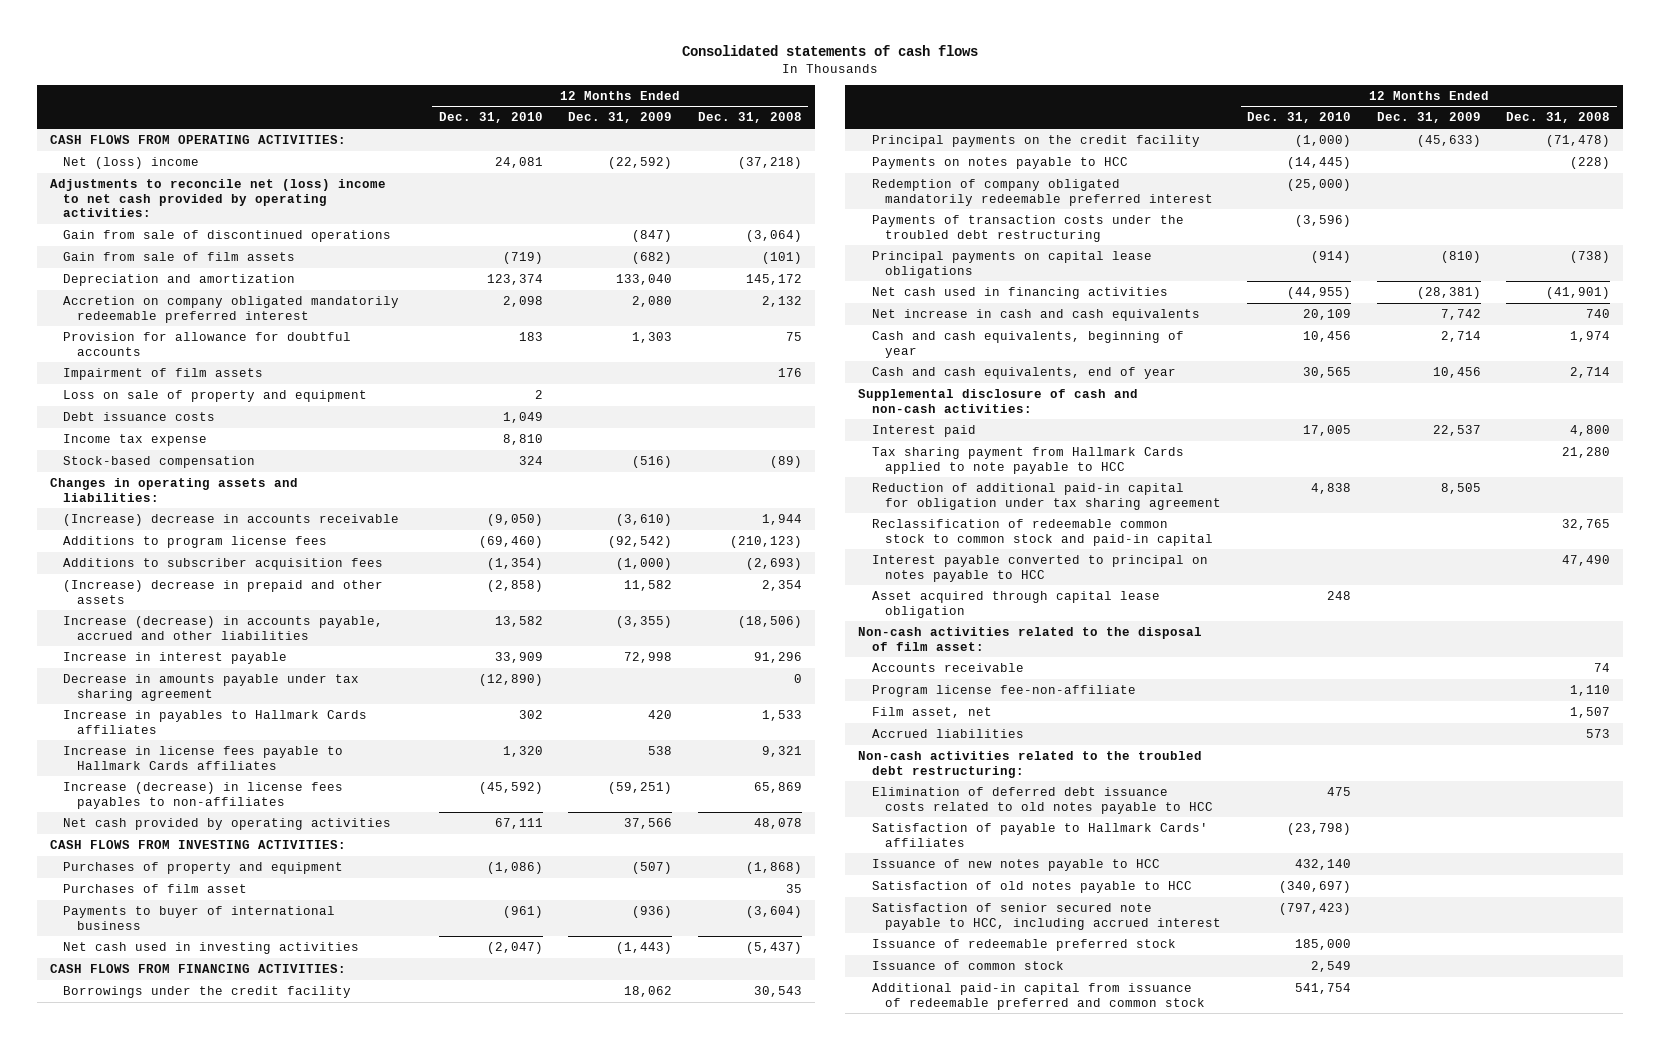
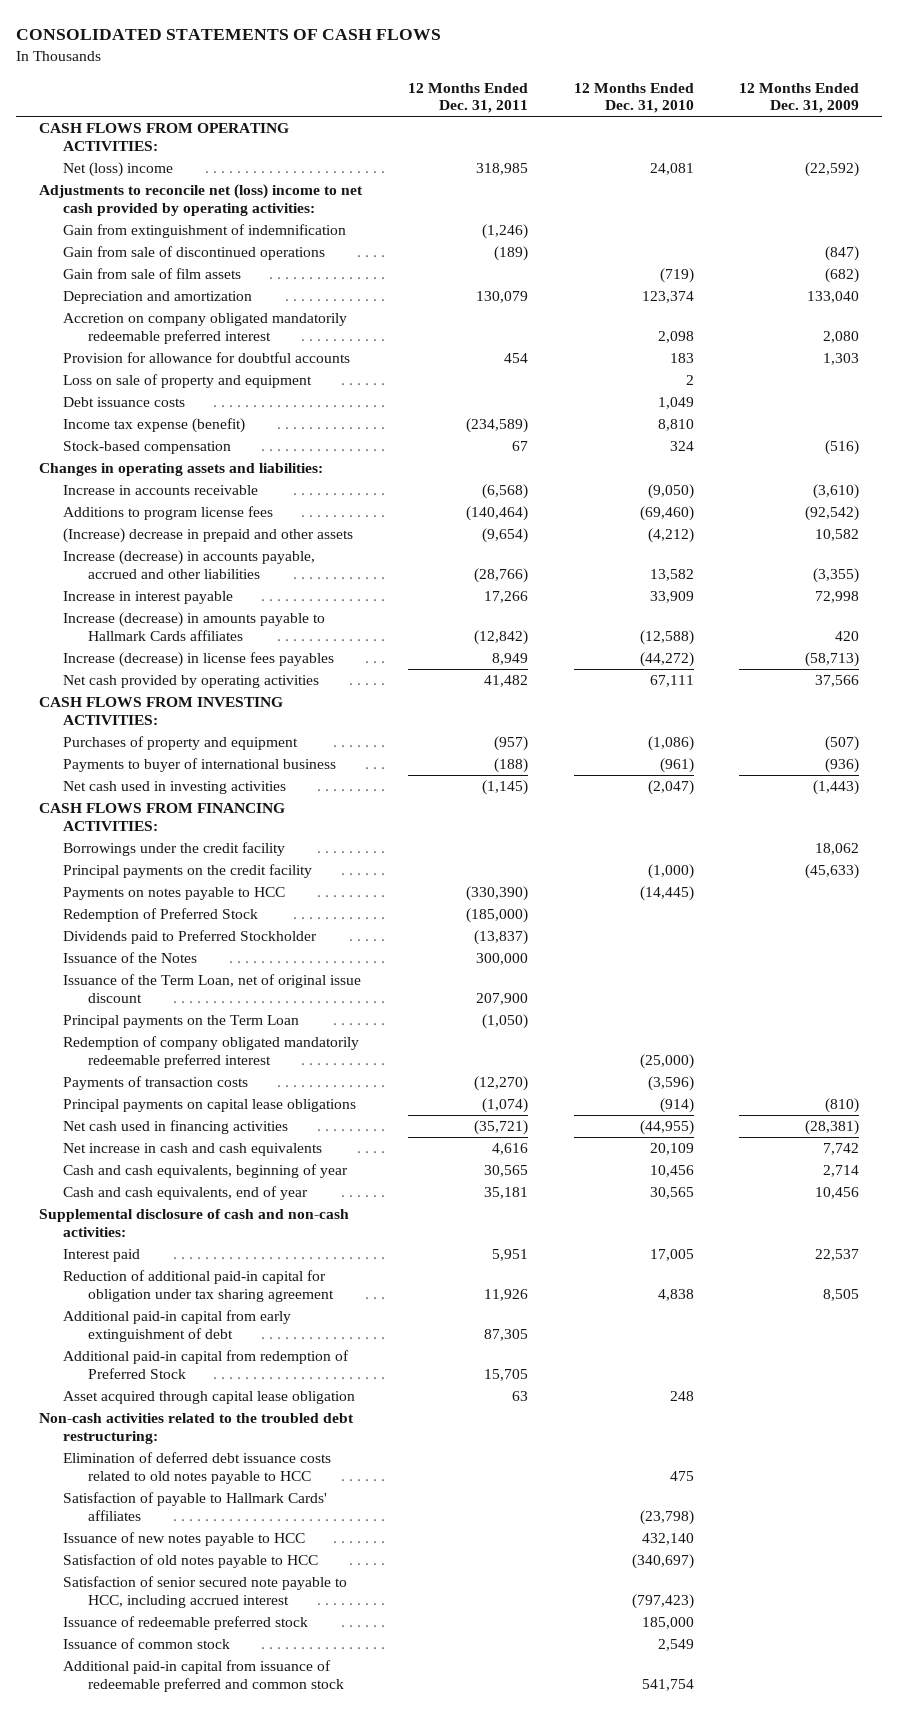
- Consolidated statements of cash flows
+ CONSOLIDATED STATEMENTS OF CASH FLOWS
- | 12 Months Ended Dec. 31, 2010 | 12 Months Ended Dec. 31, 2009 | 12 Months Ended Dec. 31, 2008
+ | 12 Months Ended Dec. 31, 2011 | 12 Months Ended Dec. 31, 2010 | 12 Months Ended Dec. 31, 2009
+ Gain from extinguishment of indemnification | (1,246) | |
- Impairment of film assets | | | 176
- Income tax expense | 8,810 | |
+ Income tax expense (benefit) | (234,589) | 8,810 |
- (Increase) decrease in accounts receivable | (9,050) | (3,610) | 1,944
+ Increase in accounts receivable | (6,568) | (9,050) | (3,610)
- Additions to subscriber acquisition fees | (1,354) | (1,000) | (2,693)
- (Increase) decrease in prepaid and other assets | (2,858) | 11,582 | 2,354
+ (Increase) decrease in prepaid and other assets | (9,654) | (4,212) | 10,582
- Decrease in amounts payable under tax sharing agreement | (12,890) | | 0
- Increase in payables to Hallmark Cards affiliates | 302 | 420 | 1,533
- Increase in license fees payable to Hallmark Cards affiliates | 1,320 | 538 | 9,321
- Increase (decrease) in license fees payables to non-affiliates | (45,592) | (59,251) | 65,869
+ Increase (decrease) in amounts payable to Hallmark Cards affiliates | (12,842) | (12,588) | 420
+ Increase (decrease) in license fees payables | 8,949 | (44,272) | (58,713)
- Purchases of film asset | | | 35
+ Redemption of Preferred Stock | (185,000) | |
+ Dividends paid to Preferred Stockholder | (13,837) | |
+ Issuance of the Notes | 300,000 | |
+ Issuance of the Term Loan, net of original issue discount | 207,900 | |
+ Principal payments on the Term Loan | (1,050) | |
- Payments of transaction costs under the troubled debt restructuring | (3,596) | |
+ Payments of transaction costs | (12,270) | (3,596) |
- Tax sharing payment from Hallmark Cards applied to note payable to HCC | | | 21,280
- Reclassification of redeemable common stock to common stock and paid-in capital | | | 32,765
- Interest payable converted to principal on notes payable to HCC | | | 47,490
+ Additional paid-in capital from early extinguishment of debt | 87,305 | |
+ Additional paid-in capital from redemption of Preferred Stock | 15,705 | |
- Non-cash activities related to the disposal of film asset:
- Accounts receivable | | | 74
- Program license fee-non-affiliate | | | 1,110
- Film asset, net | | | 1,507
- Accrued liabilities | | | 573

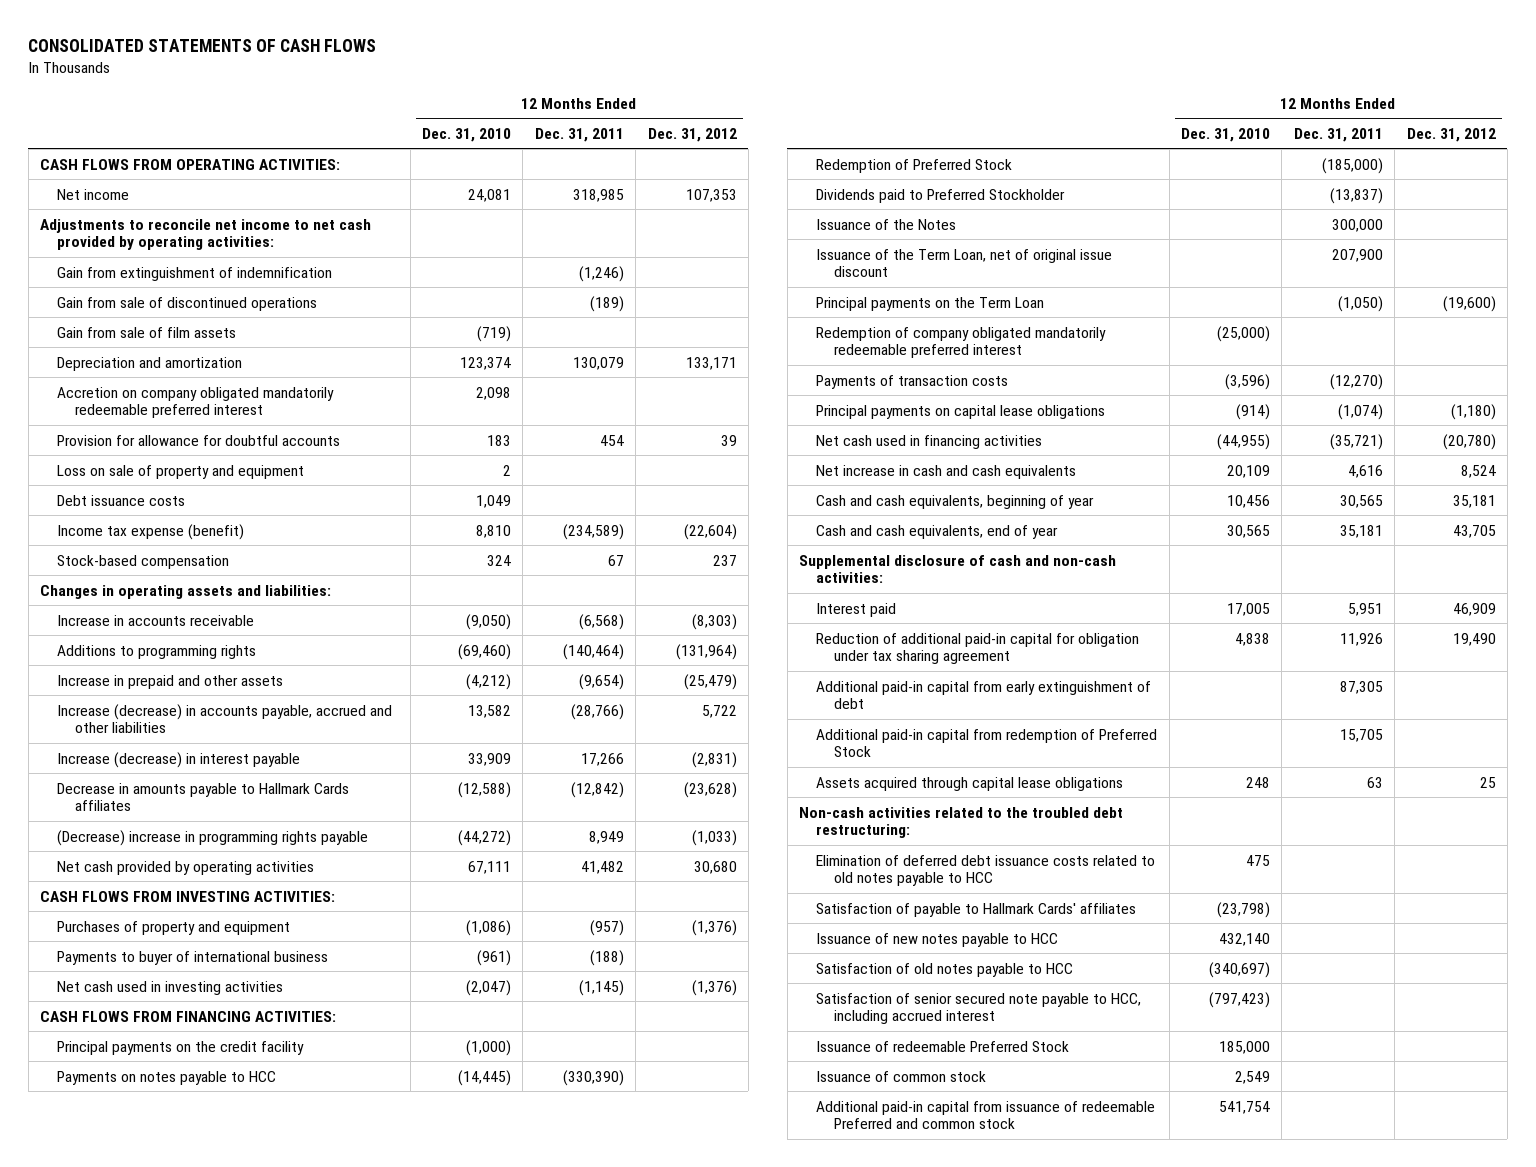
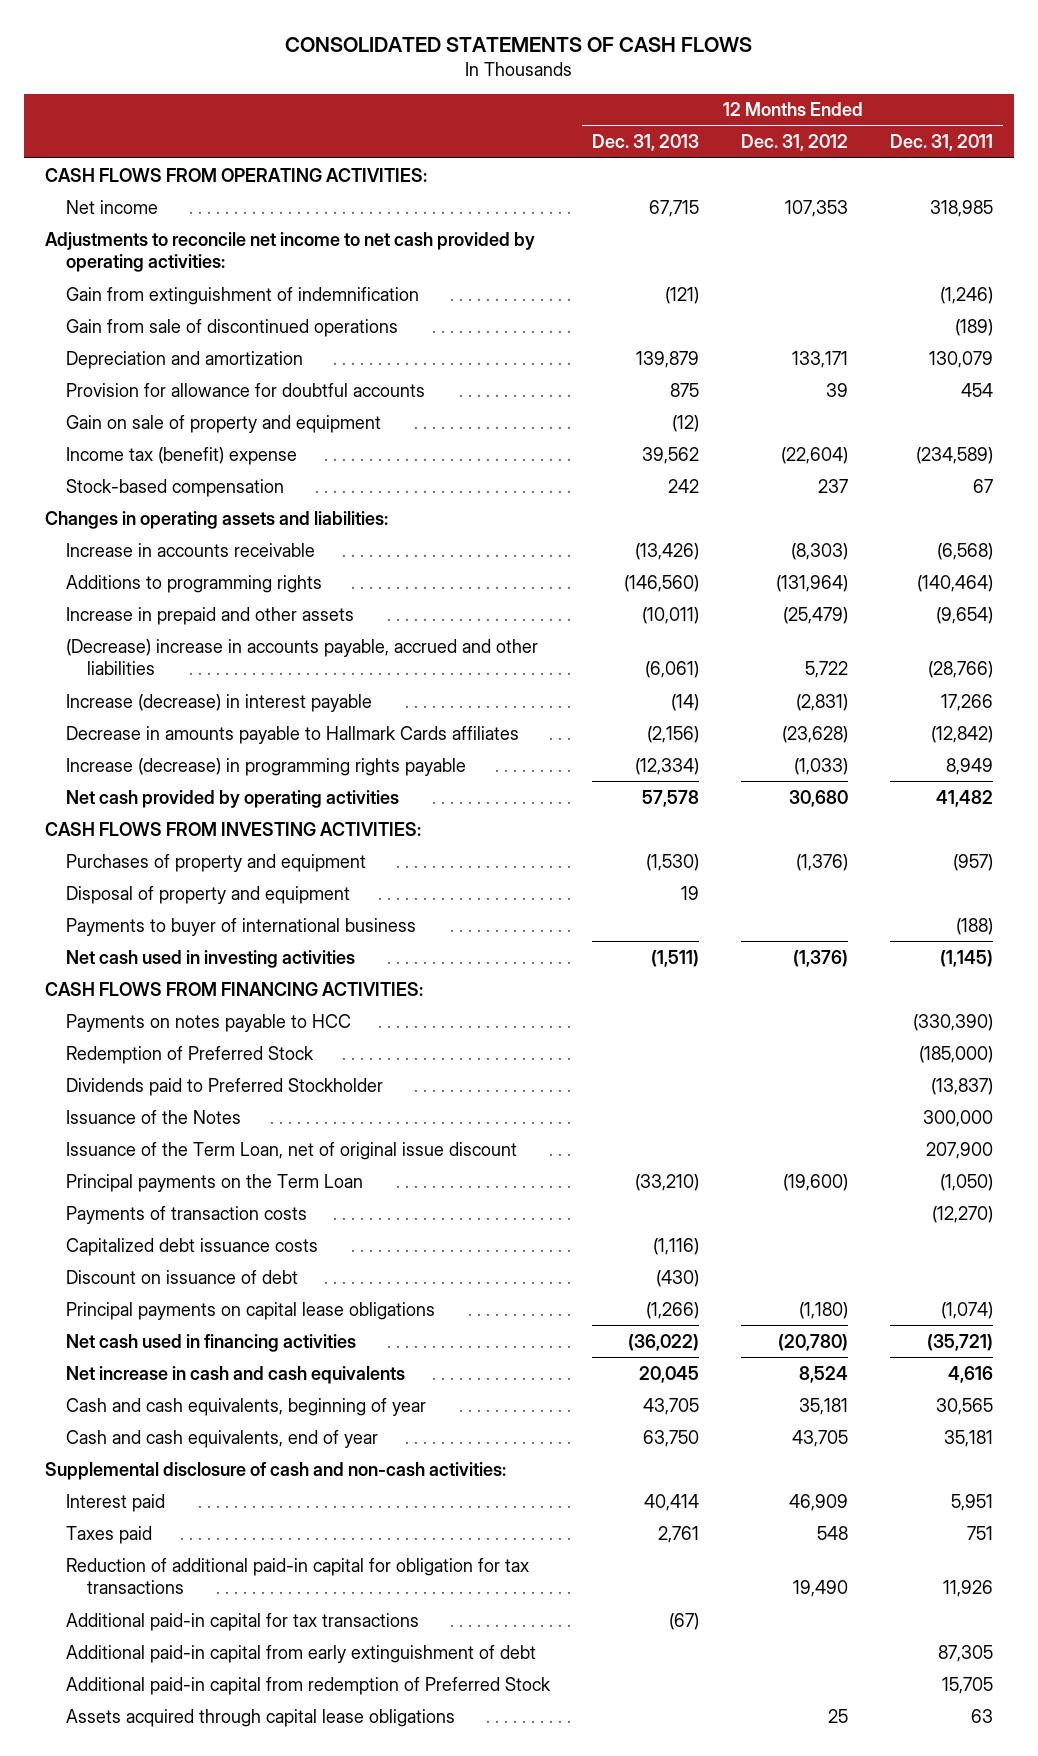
- | 12 Months Ended Dec. 31, 2010 | 12 Months Ended Dec. 31, 2011 | 12 Months Ended Dec. 31, 2012
+ | 12 Months Ended Dec. 31, 2013 | 12 Months Ended Dec. 31, 2012 | 12 Months Ended Dec. 31, 2011
- Gain from sale of film assets | (719) | |
- Accretion on company obligated mandatorily redeemable preferred interest | 2,098 | |
- Loss on sale of property and equipment | 2 | |
- Debt issuance costs | 1,049 | |
- Income tax expense (benefit) | 8,810 | (234,589) | (22,604)
+ Gain on sale of property and equipment | (12) | |
+ Income tax (benefit) expense | 39,562 | (22,604) | (234,589)
- Increase (decrease) in accounts payable, accrued and other liabilities | 13,582 | (28,766) | 5,722
+ (Decrease) increase in accounts payable, accrued and other liabilities | (6,061) | 5,722 | (28,766)
- (Decrease) increase in programming rights payable | (44,272) | 8,949 | (1,033)
+ Increase (decrease) in programming rights payable | (12,334) | (1,033) | 8,949
+ Disposal of property and equipment | 19 | |
- Principal payments on the credit facility | (1,000) | |
- Redemption of company obligated mandatorily redeemable preferred interest | (25,000) | |
+ Capitalized debt issuance costs | (1,116) | |
+ Discount on issuance of debt | (430) | |
- Reduction of additional paid-in capital for obligation under tax sharing agreement | 4,838 | 11,926 | 19,490
+ Taxes paid | 2,761 | 548 | 751
+ Reduction of additional paid-in capital for obligation for tax transactions | | 19,490 | 11,926
+ Additional paid-in capital for tax transactions | (67) | |
- Non-cash activities related to the troubled debt restructuring:
- Elimination of deferred debt issuance costs related to old notes payable to HCC | 475 | |
- Satisfaction of payable to Hallmark Cards' affiliates | (23,798) | |
- Issuance of new notes payable to HCC | 432,140 | |
- Satisfaction of old notes payable to HCC | (340,697) | |
- Satisfaction of senior secured note payable to HCC, including accrued interest | (797,423) | |
- Issuance of redeemable Preferred Stock | 185,000 | |
- Issuance of common stock | 2,549 | |
- Additional paid-in capital from issuance of redeemable Preferred and common stock | 541,754 | |

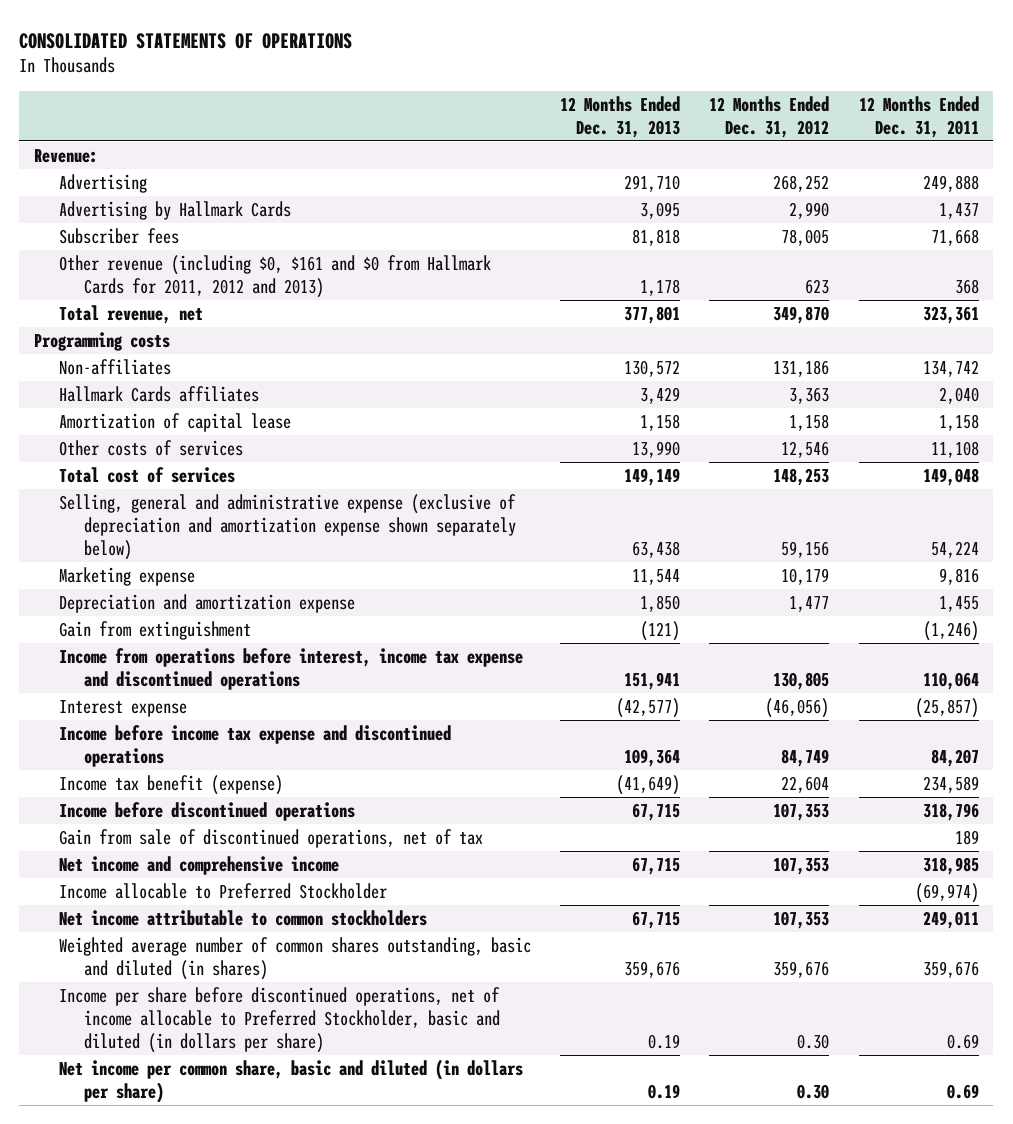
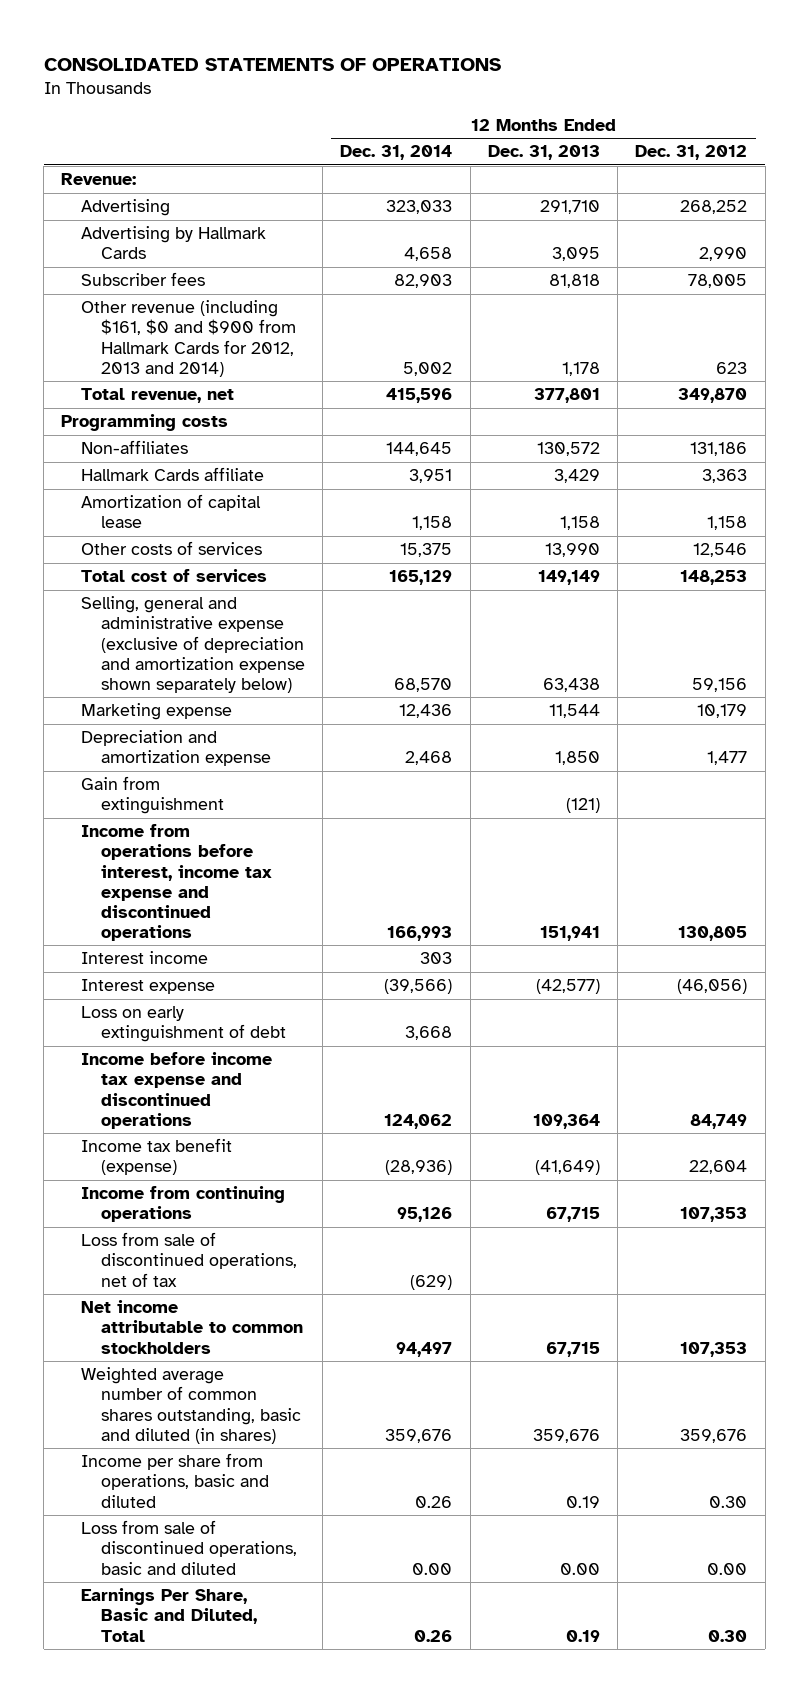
- | 12 Months Ended Dec. 31, 2013 | 12 Months Ended Dec. 31, 2012 | 12 Months Ended Dec. 31, 2011
+ | 12 Months Ended Dec. 31, 2014 | 12 Months Ended Dec. 31, 2013 | 12 Months Ended Dec. 31, 2012
- Other revenue (including $0, $161 and $0 from Hallmark Cards for 2011, 2012 and 2013) | 1,178 | 623 | 368
+ Other revenue (including $161, $0 and $900 from Hallmark Cards for 2012, 2013 and 2014) | 5,002 | 1,178 | 623
- Hallmark Cards affiliates | 3,429 | 3,363 | 2,040
+ Hallmark Cards affiliate | 3,951 | 3,429 | 3,363
+ Interest income | 303 | |
+ Loss on early extinguishment of debt | 3,668 | |
- Income before discontinued operations | 67,715 | 107,353 | 318,796
- Gain from sale of discontinued operations, net of tax | | | 189
- Net income and comprehensive income | 67,715 | 107,353 | 318,985
- Income allocable to Preferred Stockholder | | | (69,974)
+ Income from continuing operations | 95,126 | 67,715 | 107,353
+ Loss from sale of discontinued operations, net of tax | (629) | |
- Income per share before discontinued operations, net of income allocable to Preferred Stockholder, basic and diluted (in dollars per share) | 0.19 | 0.30 | 0.69
- Net income per common share, basic and diluted (in dollars per share) | 0.19 | 0.30 | 0.69
+ Income per share from operations, basic and diluted | 0.26 | 0.19 | 0.30
+ Loss from sale of discontinued operations, basic and diluted | 0.00 | 0.00 | 0.00
+ Earnings Per Share, Basic and Diluted, Total | 0.26 | 0.19 | 0.30

